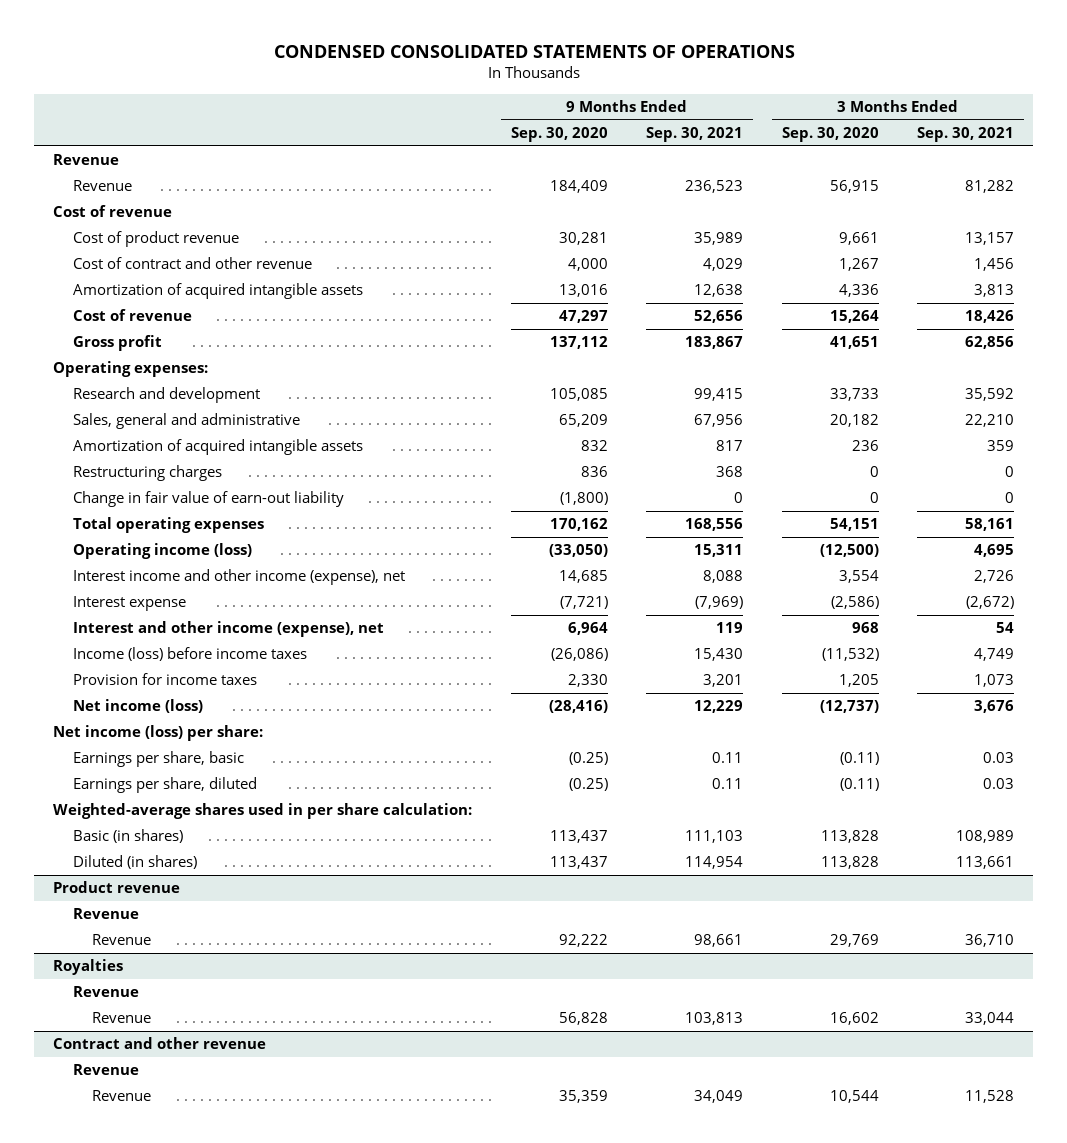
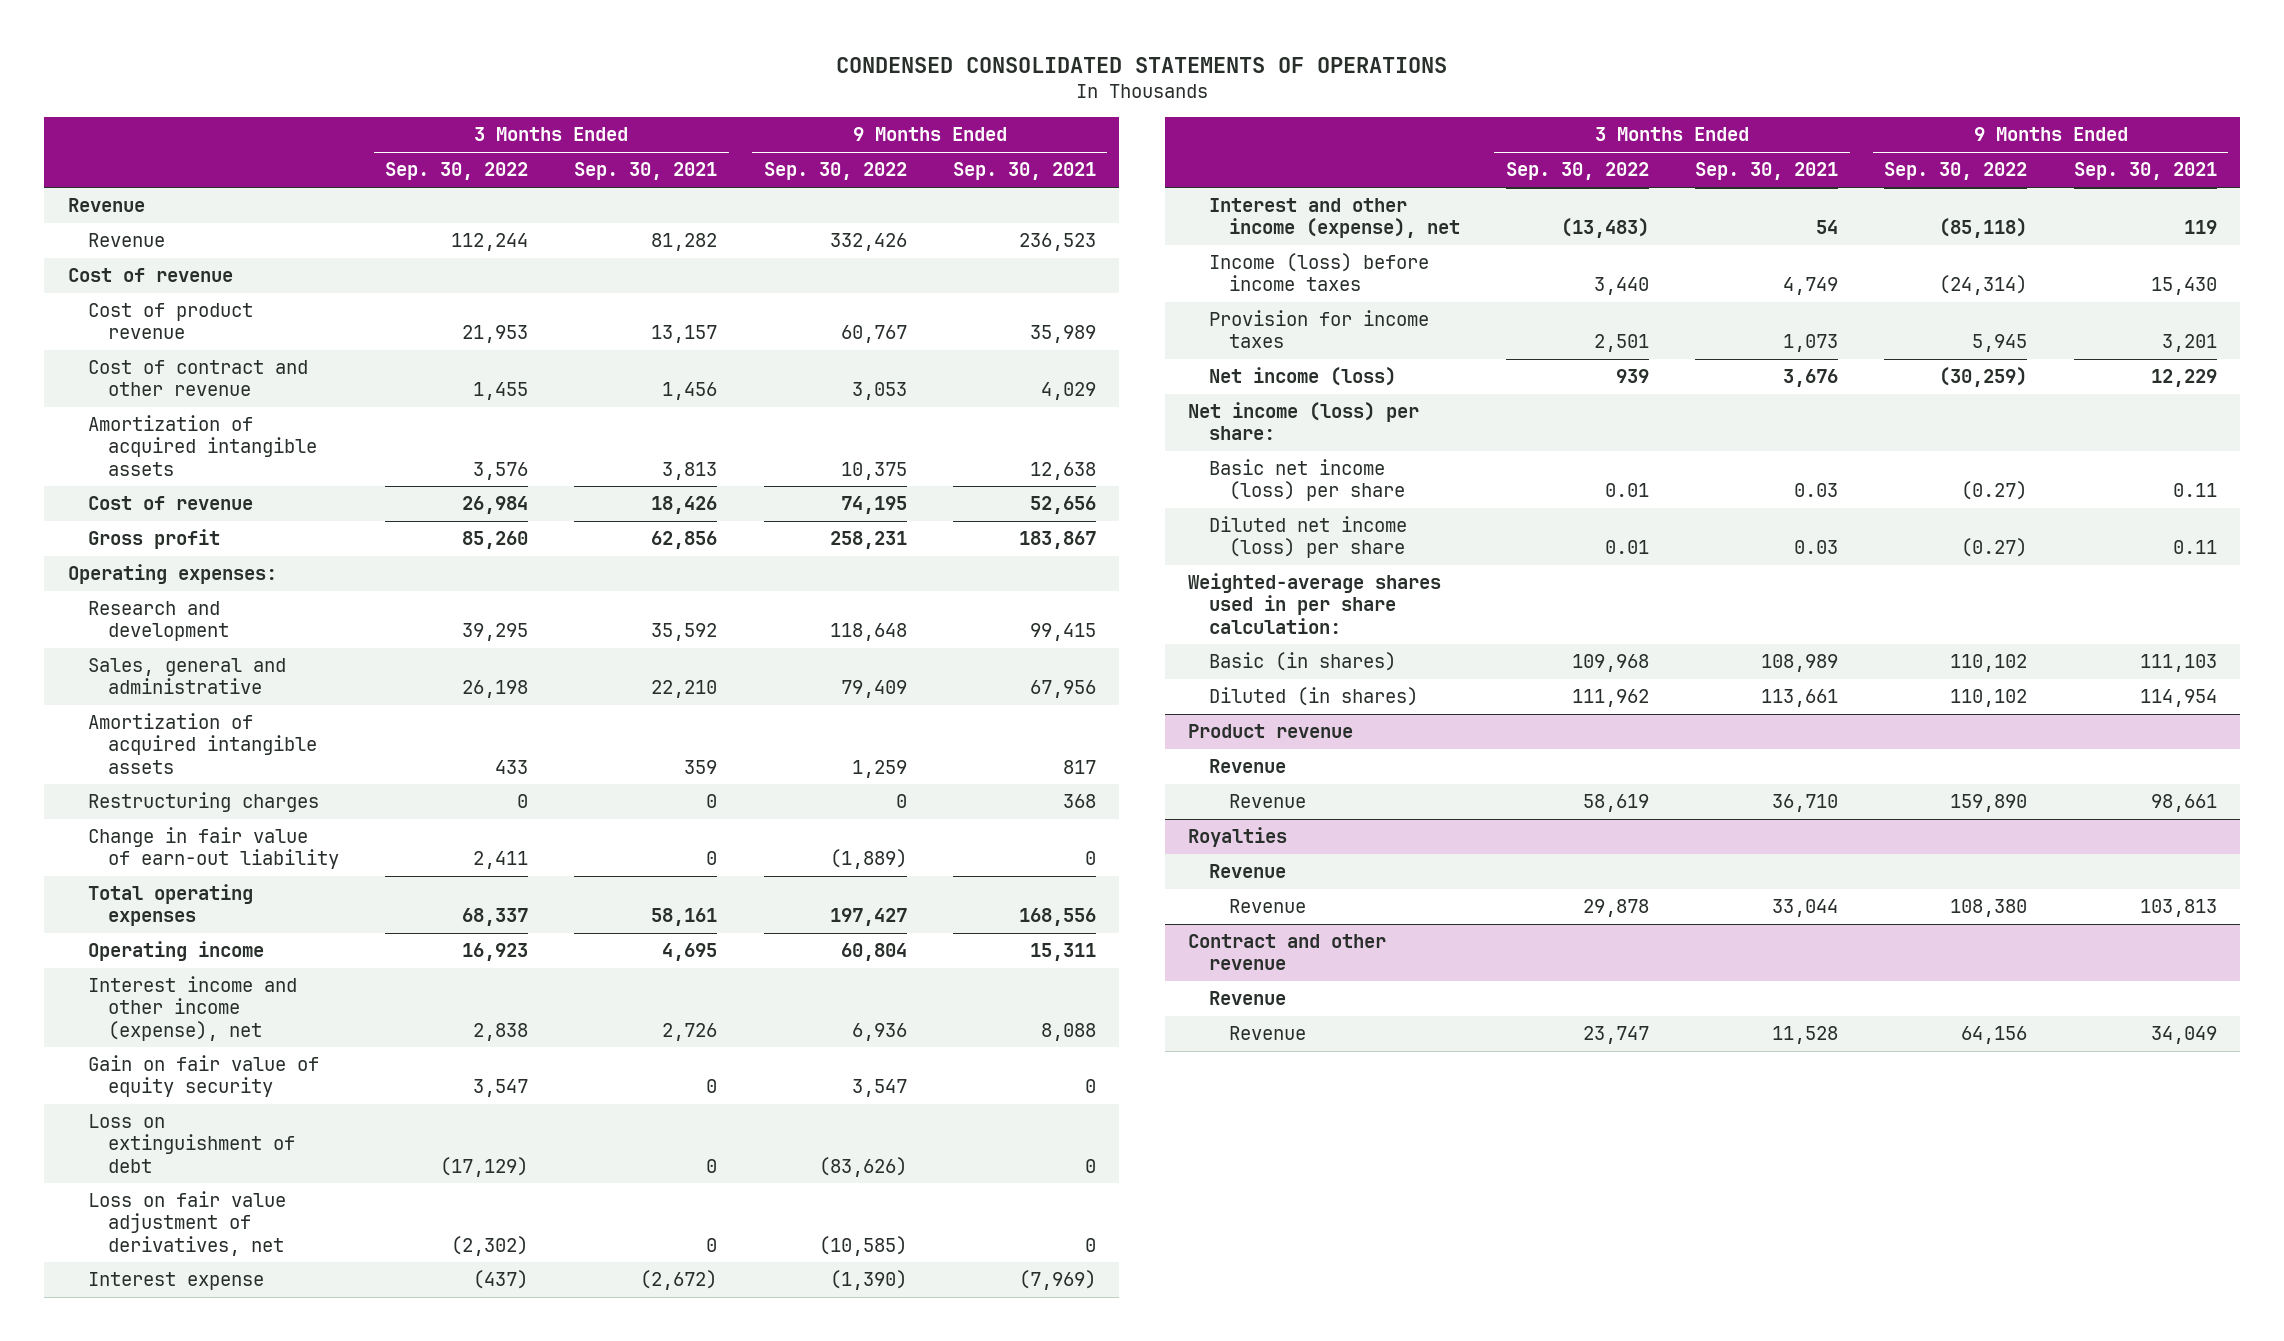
- | 9 Months Ended Sep. 30, 2020 | 9 Months Ended Sep. 30, 2021 | 3 Months Ended Sep. 30, 2020 | 3 Months Ended Sep. 30, 2021
+ | 3 Months Ended Sep. 30, 2022 | 3 Months Ended Sep. 30, 2021 | 9 Months Ended Sep. 30, 2022 | 9 Months Ended Sep. 30, 2021
- Operating income (loss) | (33,050) | 15,311 | (12,500) | 4,695
+ Operating income | 16,923 | 4,695 | 60,804 | 15,311
+ Gain on fair value of equity security | 3,547 | 0 | 3,547 | 0
+ Loss on extinguishment of debt | (17,129) | 0 | (83,626) | 0
+ Loss on fair value adjustment of derivatives, net | (2,302) | 0 | (10,585) | 0
- Earnings per share, basic | (0.25) | 0.11 | (0.11) | 0.03
- Earnings per share, diluted | (0.25) | 0.11 | (0.11) | 0.03
+ Basic net income (loss) per share | 0.01 | 0.03 | (0.27) | 0.11
+ Diluted net income (loss) per share | 0.01 | 0.03 | (0.27) | 0.11

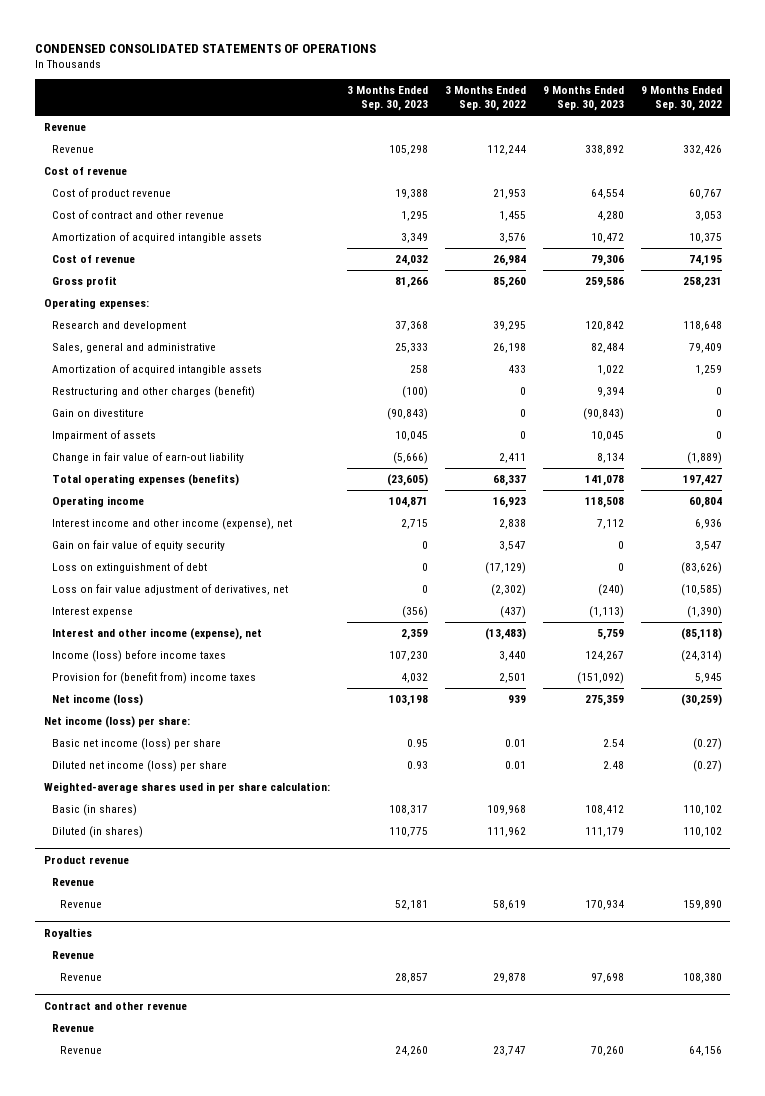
- | 3 Months Ended Sep. 30, 2022 | 3 Months Ended Sep. 30, 2021 | 9 Months Ended Sep. 30, 2022 | 9 Months Ended Sep. 30, 2021
+ | 3 Months Ended Sep. 30, 2023 | 3 Months Ended Sep. 30, 2022 | 9 Months Ended Sep. 30, 2023 | 9 Months Ended Sep. 30, 2022
- Restructuring charges | 0 | 0 | 0 | 368
+ Restructuring and other charges (benefit) | (100) | 0 | 9,394 | 0
+ Gain on divestiture | (90,843) | 0 | (90,843) | 0
+ Impairment of assets | 10,045 | 0 | 10,045 | 0
- Total operating expenses | 68,337 | 58,161 | 197,427 | 168,556
+ Total operating expenses (benefits) | (23,605) | 68,337 | 141,078 | 197,427
- Provision for income taxes | 2,501 | 1,073 | 5,945 | 3,201
+ Provision for (benefit from) income taxes | 4,032 | 2,501 | (151,092) | 5,945

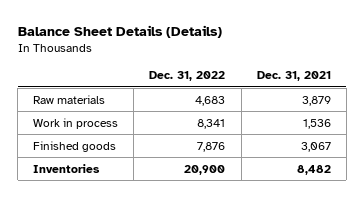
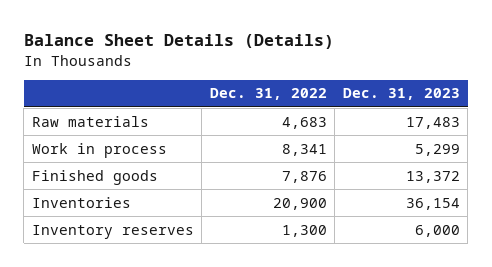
- | Dec. 31, 2022 | Dec. 31, 2021
+ | Dec. 31, 2022 | Dec. 31, 2023
+ Inventory reserves | 1,300 | 6,000

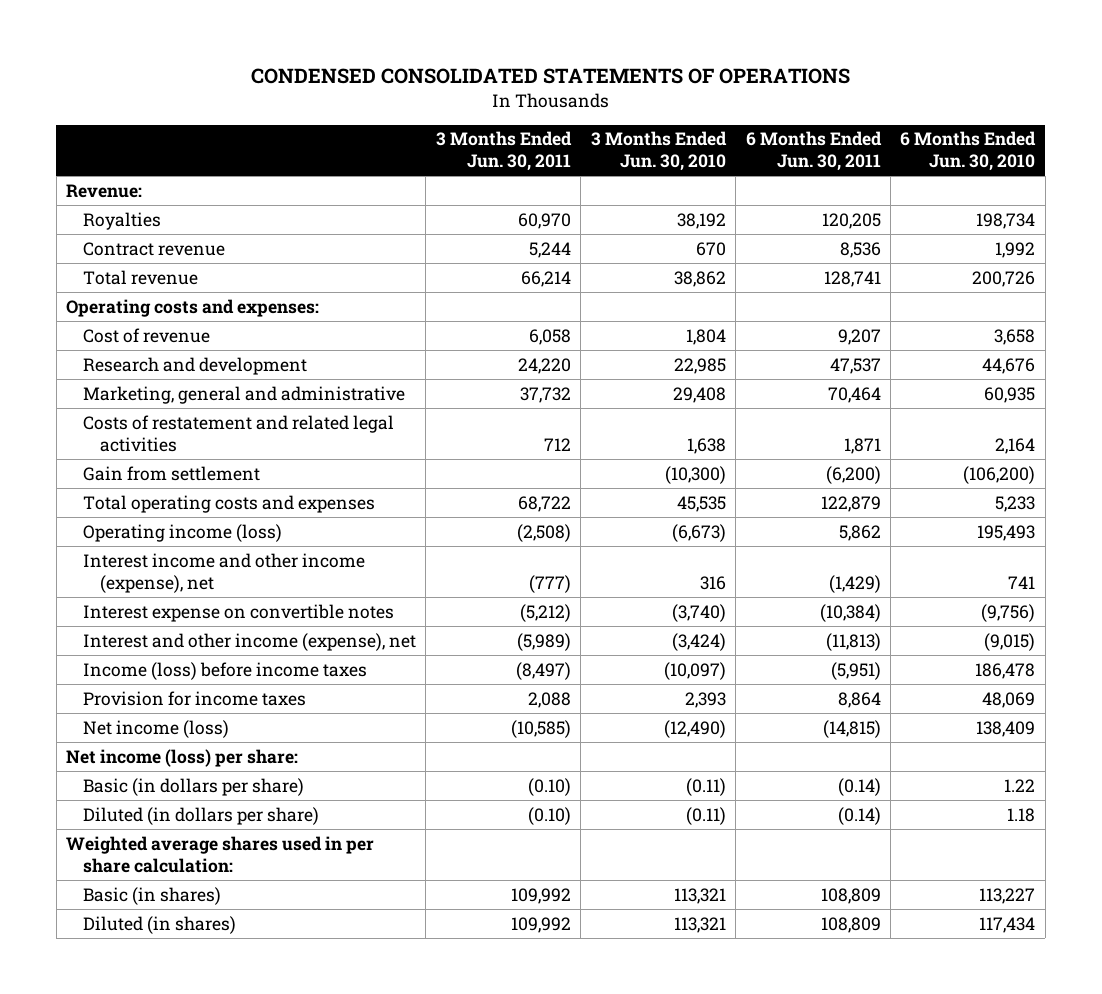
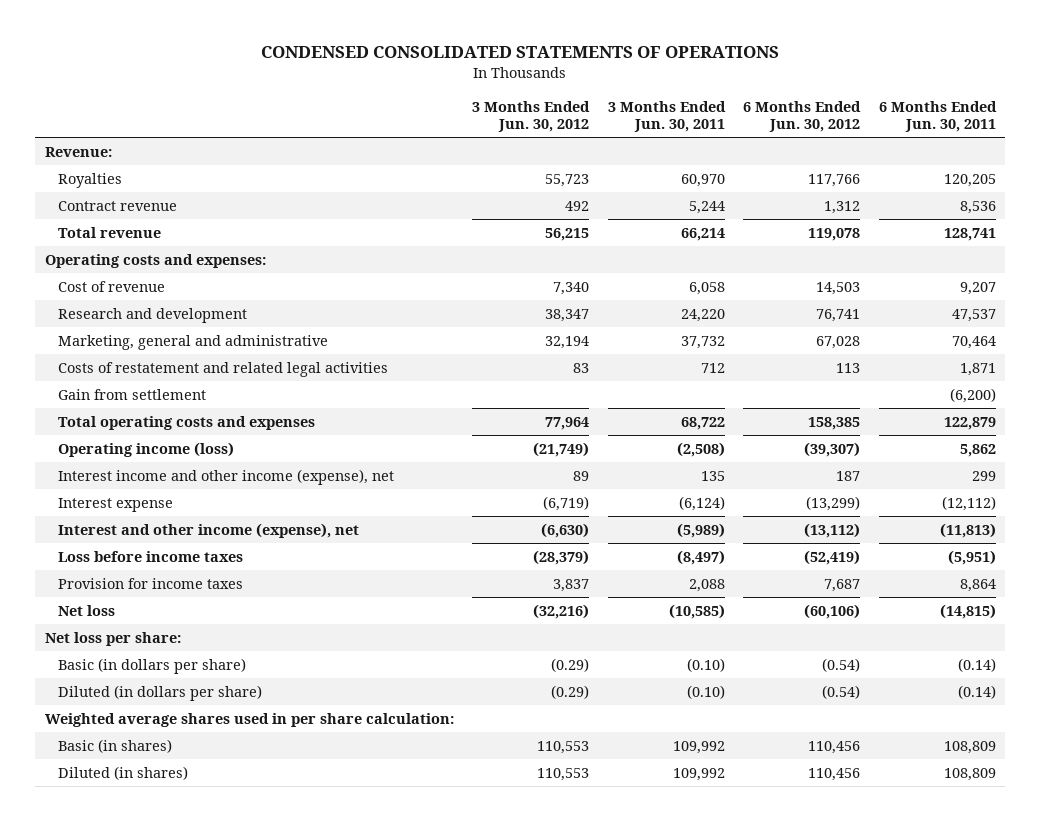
- | 3 Months Ended Jun. 30, 2011 | 3 Months Ended Jun. 30, 2010 | 6 Months Ended Jun. 30, 2011 | 6 Months Ended Jun. 30, 2010
+ | 3 Months Ended Jun. 30, 2012 | 3 Months Ended Jun. 30, 2011 | 6 Months Ended Jun. 30, 2012 | 6 Months Ended Jun. 30, 2011
- Interest income and other income (expense), net | (777) | 316 | (1,429) | 741
- Interest expense on convertible notes | (5,212) | (3,740) | (10,384) | (9,756)
+ Interest income and other income (expense), net | 89 | 135 | 187 | 299
+ Interest expense | (6,719) | (6,124) | (13,299) | (12,112)
- Income (loss) before income taxes | (8,497) | (10,097) | (5,951) | 186,478
+ Loss before income taxes | (28,379) | (8,497) | (52,419) | (5,951)
- Net income (loss) | (10,585) | (12,490) | (14,815) | 138,409
- Net income (loss) per share:
+ Net loss | (32,216) | (10,585) | (60,106) | (14,815)
+ Net loss per share:

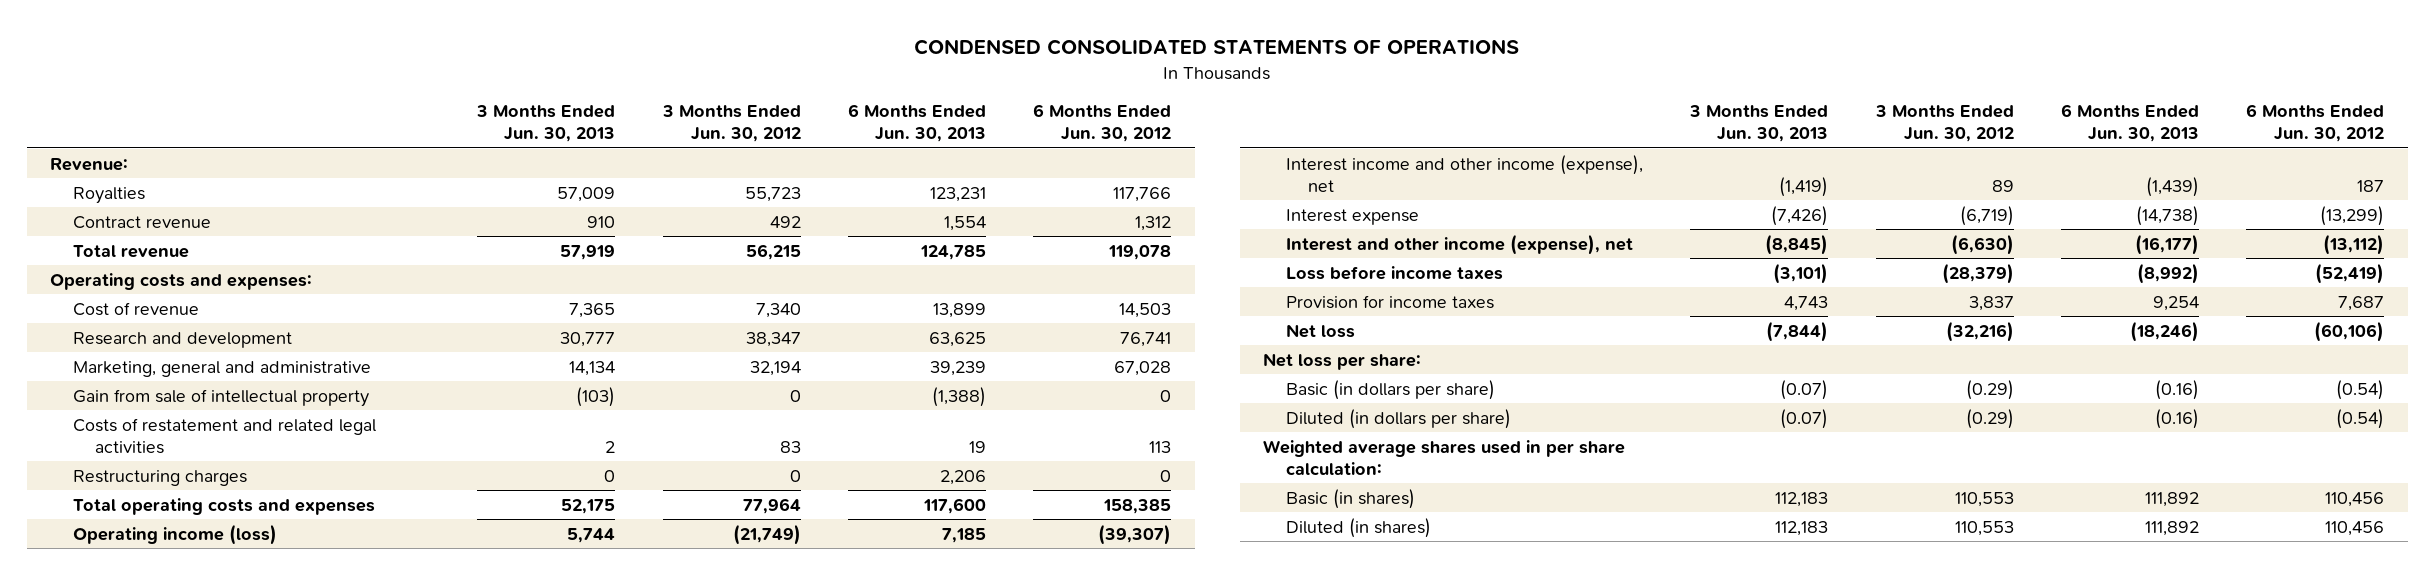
- | 3 Months Ended Jun. 30, 2012 | 3 Months Ended Jun. 30, 2011 | 6 Months Ended Jun. 30, 2012 | 6 Months Ended Jun. 30, 2011
+ | 3 Months Ended Jun. 30, 2013 | 3 Months Ended Jun. 30, 2012 | 6 Months Ended Jun. 30, 2013 | 6 Months Ended Jun. 30, 2012
+ Gain from sale of intellectual property | (103) | 0 | (1,388) | 0
- Gain from settlement | | | | (6,200)
+ Restructuring charges | 0 | 0 | 2,206 | 0

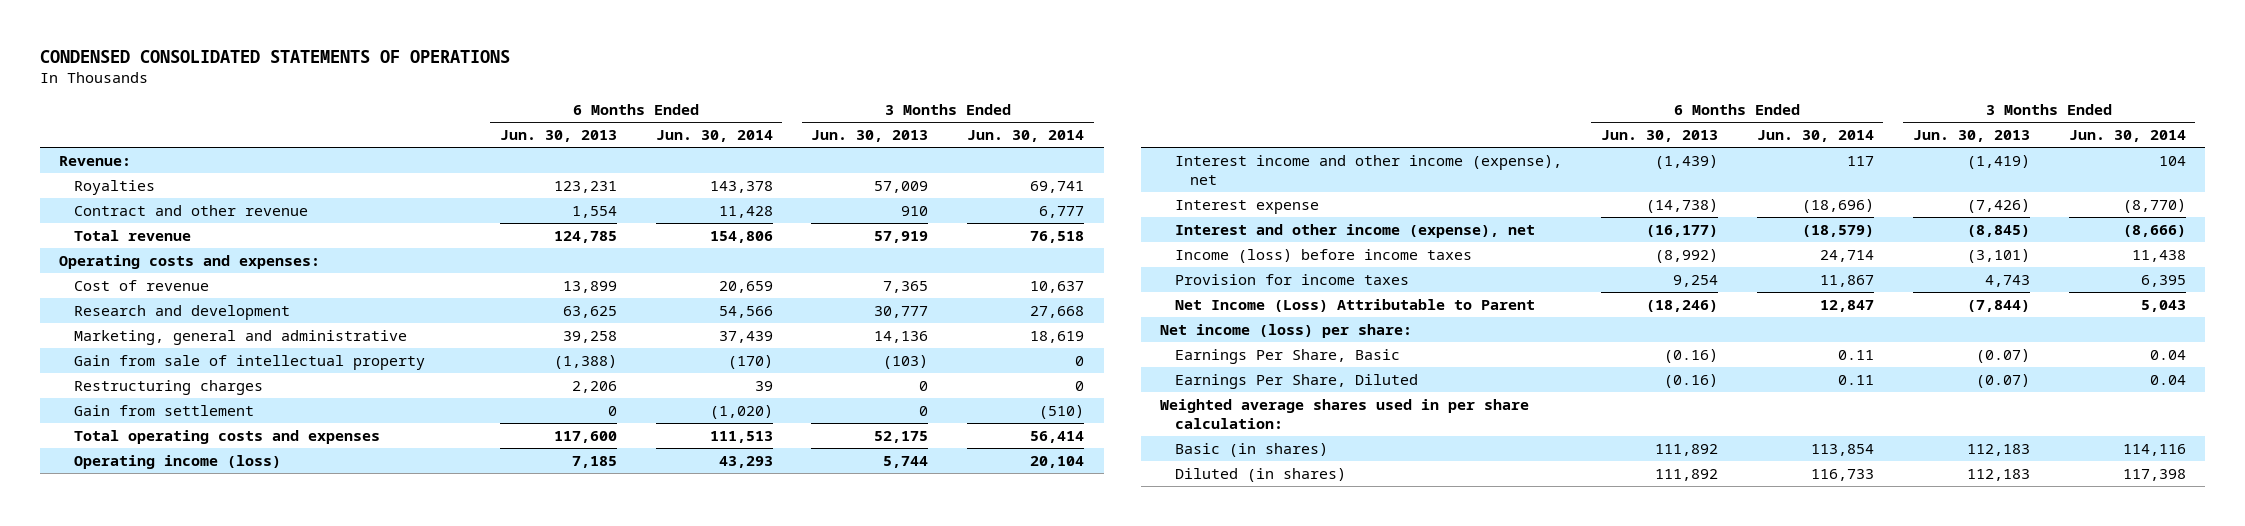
- | 3 Months Ended Jun. 30, 2013 | 3 Months Ended Jun. 30, 2012 | 6 Months Ended Jun. 30, 2013 | 6 Months Ended Jun. 30, 2012
+ | 6 Months Ended Jun. 30, 2013 | 6 Months Ended Jun. 30, 2014 | 3 Months Ended Jun. 30, 2013 | 3 Months Ended Jun. 30, 2014
- Contract revenue | 910 | 492 | 1,554 | 1,312
+ Contract and other revenue | 1,554 | 11,428 | 910 | 6,777
- Marketing, general and administrative | 14,134 | 32,194 | 39,239 | 67,028
+ Marketing, general and administrative | 39,258 | 37,439 | 14,136 | 18,619
- Costs of restatement and related legal activities | 2 | 83 | 19 | 113
+ Gain from settlement | 0 | (1,020) | 0 | (510)
- Loss before income taxes | (3,101) | (28,379) | (8,992) | (52,419)
+ Income (loss) before income taxes | (8,992) | 24,714 | (3,101) | 11,438
- Net loss | (7,844) | (32,216) | (18,246) | (60,106)
- Net loss per share:
- Basic (in dollars per share) | (0.07) | (0.29) | (0.16) | (0.54)
- Diluted (in dollars per share) | (0.07) | (0.29) | (0.16) | (0.54)
+ Net Income (Loss) Attributable to Parent | (18,246) | 12,847 | (7,844) | 5,043
+ Net income (loss) per share:
+ Earnings Per Share, Basic | (0.16) | 0.11 | (0.07) | 0.04
+ Earnings Per Share, Diluted | (0.16) | 0.11 | (0.07) | 0.04

